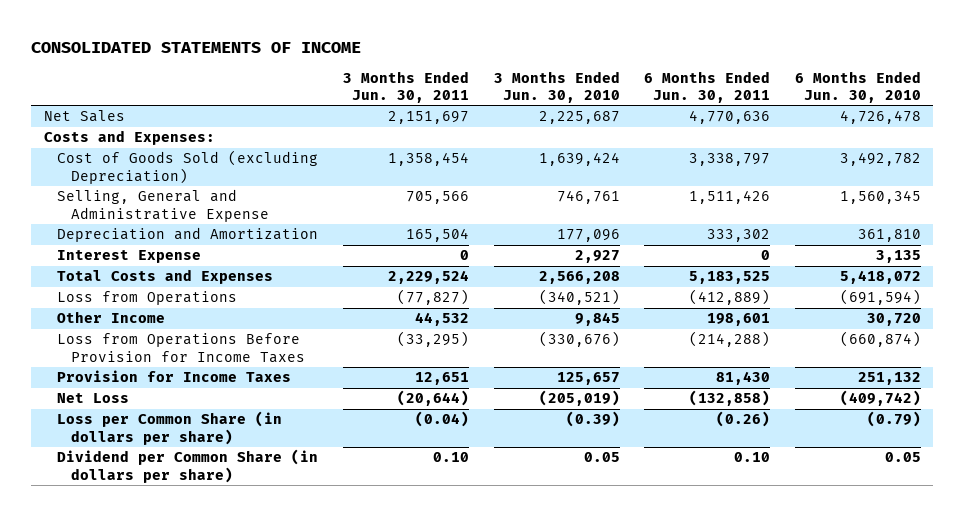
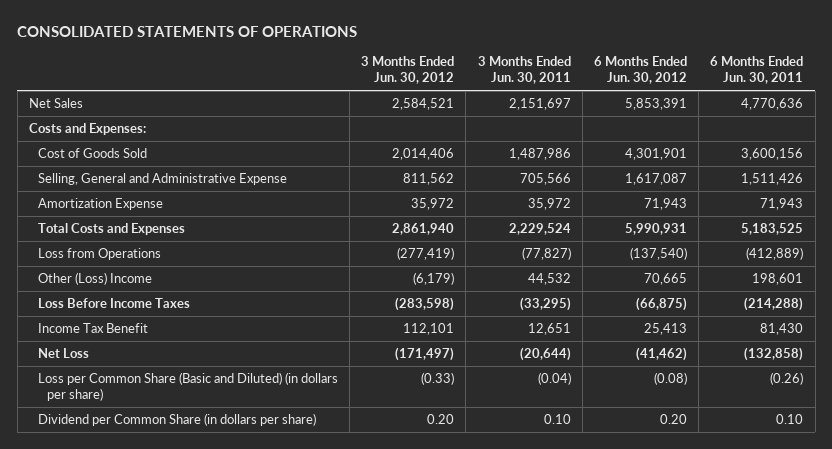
- CONSOLIDATED STATEMENTS OF INCOME
+ CONSOLIDATED STATEMENTS OF OPERATIONS
- | 3 Months Ended Jun. 30, 2011 | 3 Months Ended Jun. 30, 2010 | 6 Months Ended Jun. 30, 2011 | 6 Months Ended Jun. 30, 2010
+ | 3 Months Ended Jun. 30, 2012 | 3 Months Ended Jun. 30, 2011 | 6 Months Ended Jun. 30, 2012 | 6 Months Ended Jun. 30, 2011
- Cost of Goods Sold (excluding Depreciation) | 1,358,454 | 1,639,424 | 3,338,797 | 3,492,782
+ Cost of Goods Sold | 2,014,406 | 1,487,986 | 4,301,901 | 3,600,156
- Depreciation and Amortization | 165,504 | 177,096 | 333,302 | 361,810
- Interest Expense | 0 | 2,927 | 0 | 3,135
+ Amortization Expense | 35,972 | 35,972 | 71,943 | 71,943
- Other Income | 44,532 | 9,845 | 198,601 | 30,720
- Loss from Operations Before Provision for Income Taxes | (33,295) | (330,676) | (214,288) | (660,874)
- Provision for Income Taxes | 12,651 | 125,657 | 81,430 | 251,132
+ Other (Loss) Income | (6,179) | 44,532 | 70,665 | 198,601
+ Loss Before Income Taxes | (283,598) | (33,295) | (66,875) | (214,288)
+ Income Tax Benefit | 112,101 | 12,651 | 25,413 | 81,430
- Loss per Common Share (in dollars per share) | (0.04) | (0.39) | (0.26) | (0.79)
+ Loss per Common Share (Basic and Diluted) (in dollars per share) | (0.33) | (0.04) | (0.08) | (0.26)

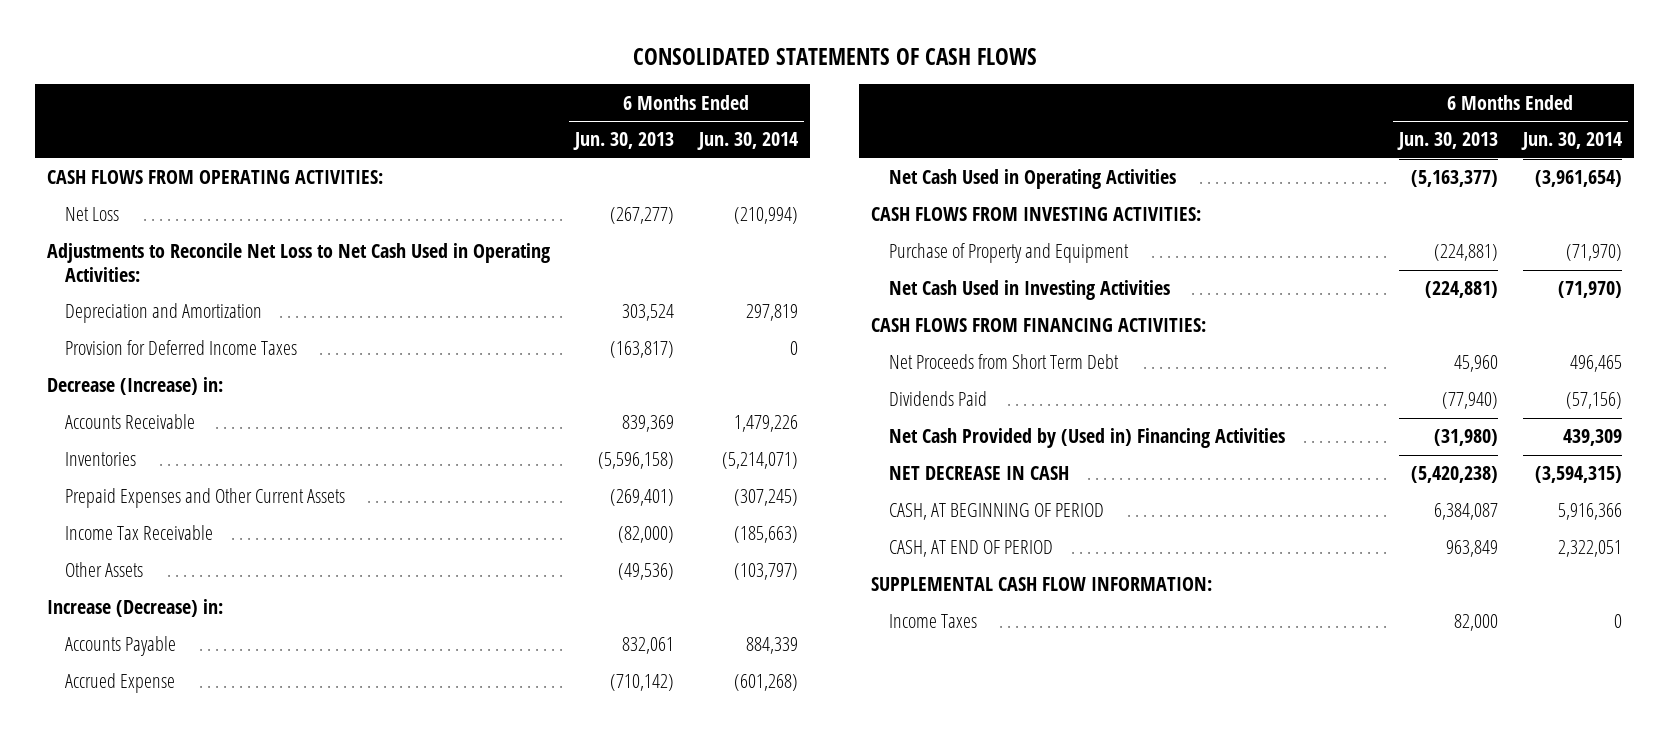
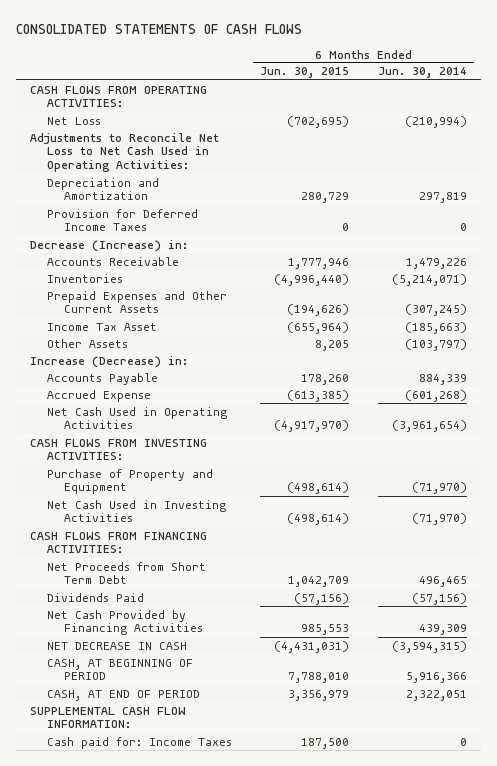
- | 6 Months Ended Jun. 30, 2013 | 6 Months Ended Jun. 30, 2014
+ | 6 Months Ended Jun. 30, 2015 | 6 Months Ended Jun. 30, 2014
- Income Tax Receivable | (82,000) | (185,663)
+ Income Tax Asset | (655,964) | (185,663)
- Net Cash Provided by (Used in) Financing Activities | (31,980) | 439,309
+ Net Cash Provided by Financing Activities | 985,553 | 439,309
- Income Taxes | 82,000 | 0
+ Cash paid for: Income Taxes | 187,500 | 0

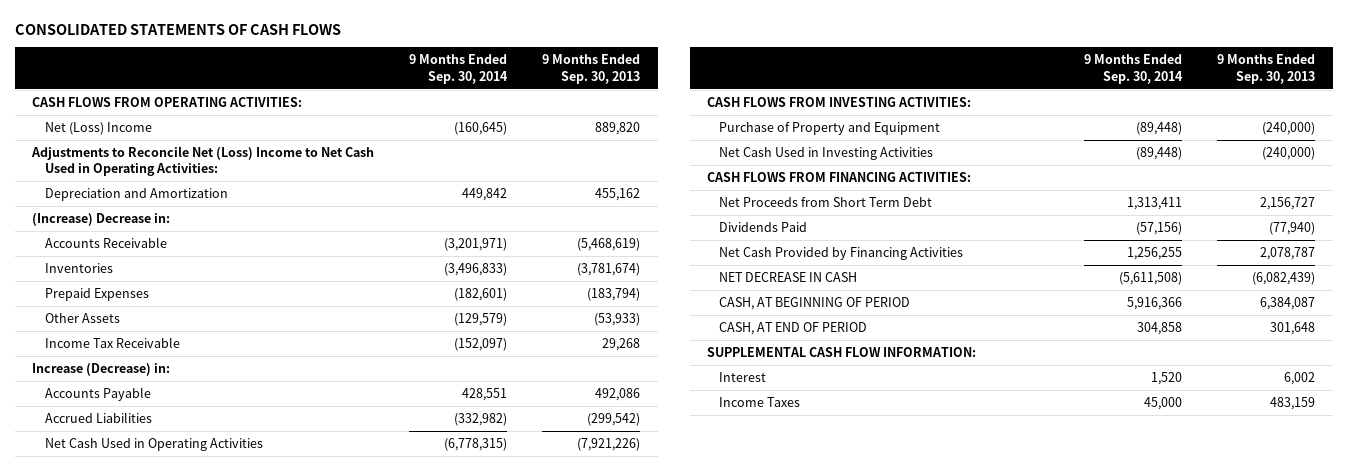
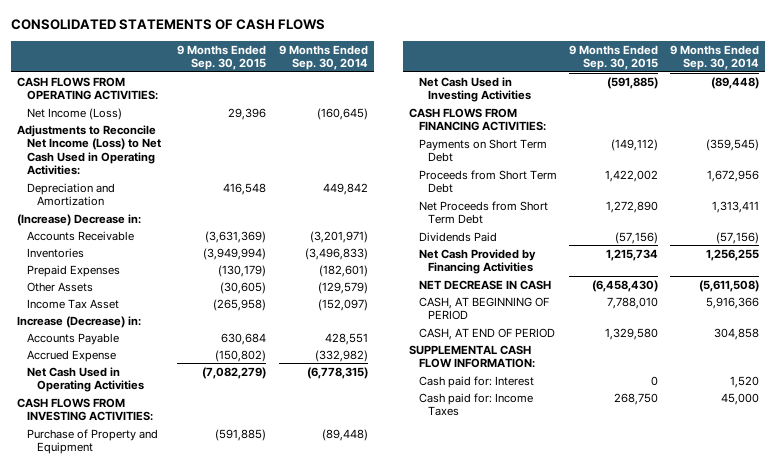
- | 9 Months Ended Sep. 30, 2014 | 9 Months Ended Sep. 30, 2013
+ | 9 Months Ended Sep. 30, 2015 | 9 Months Ended Sep. 30, 2014
- Net (Loss) Income | (160,645) | 889,820
- Adjustments to Reconcile Net (Loss) Income to Net Cash Used in Operating Activities:
+ Net Income (Loss) | 29,396 | (160,645)
+ Adjustments to Reconcile Net Income (Loss) to Net Cash Used in Operating Activities:
- Income Tax Receivable | (152,097) | 29,268
+ Income Tax Asset | (265,958) | (152,097)
- Accrued Liabilities | (332,982) | (299,542)
+ Accrued Expense | (150,802) | (332,982)
+ Payments on Short Term Debt | (149,112) | (359,545)
+ Proceeds from Short Term Debt | 1,422,002 | 1,672,956
- Interest | 1,520 | 6,002
- Income Taxes | 45,000 | 483,159
+ Cash paid for: Interest | 0 | 1,520
+ Cash paid for: Income Taxes | 268,750 | 45,000

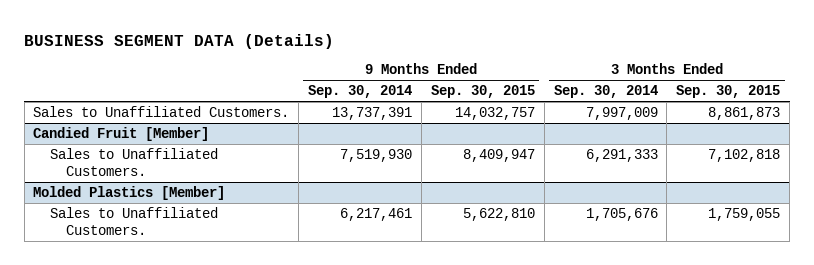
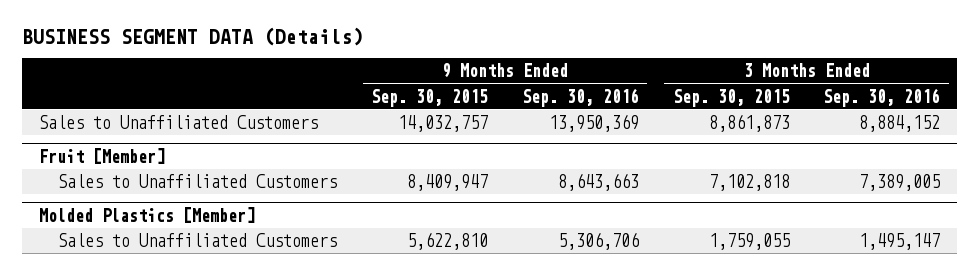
- | 9 Months Ended Sep. 30, 2014 | 9 Months Ended Sep. 30, 2015 | 3 Months Ended Sep. 30, 2014 | 3 Months Ended Sep. 30, 2015
+ | 9 Months Ended Sep. 30, 2015 | 9 Months Ended Sep. 30, 2016 | 3 Months Ended Sep. 30, 2015 | 3 Months Ended Sep. 30, 2016
- Sales to Unaffiliated Customers. | 13,737,391 | 14,032,757 | 7,997,009 | 8,861,873
- Candied Fruit [Member]
- Sales to Unaffiliated Customers. | 7,519,930 | 8,409,947 | 6,291,333 | 7,102,818
+ Sales to Unaffiliated Customers | 14,032,757 | 13,950,369 | 8,861,873 | 8,884,152
+ Fruit [Member]
+ Sales to Unaffiliated Customers | 8,409,947 | 8,643,663 | 7,102,818 | 7,389,005
@ Molded Plastics [Member]
- Sales to Unaffiliated Customers. | 6,217,461 | 5,622,810 | 1,705,676 | 1,759,055
+ Sales to Unaffiliated Customers | 5,622,810 | 5,306,706 | 1,759,055 | 1,495,147

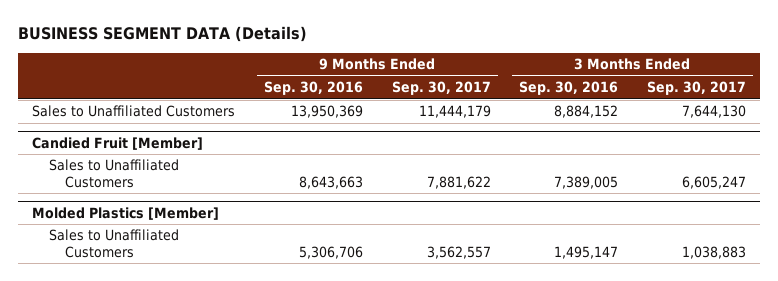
- | 9 Months Ended Sep. 30, 2015 | 9 Months Ended Sep. 30, 2016 | 3 Months Ended Sep. 30, 2015 | 3 Months Ended Sep. 30, 2016
+ | 9 Months Ended Sep. 30, 2016 | 9 Months Ended Sep. 30, 2017 | 3 Months Ended Sep. 30, 2016 | 3 Months Ended Sep. 30, 2017
- Fruit [Member]
+ Candied Fruit [Member]

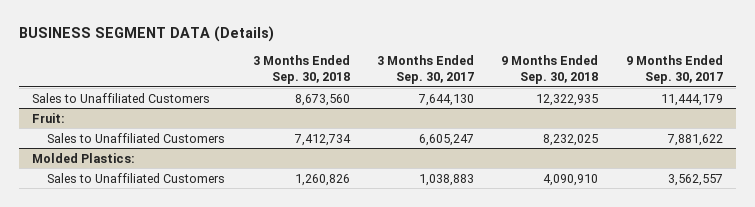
- | 9 Months Ended Sep. 30, 2016 | 9 Months Ended Sep. 30, 2017 | 3 Months Ended Sep. 30, 2016 | 3 Months Ended Sep. 30, 2017
+ | 3 Months Ended Sep. 30, 2018 | 3 Months Ended Sep. 30, 2017 | 9 Months Ended Sep. 30, 2018 | 9 Months Ended Sep. 30, 2017
- Candied Fruit [Member]
+ Fruit:
- Molded Plastics [Member]
+ Molded Plastics:

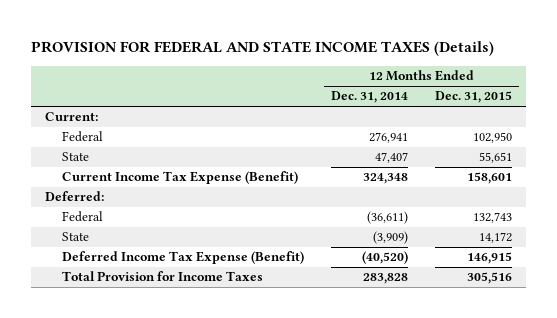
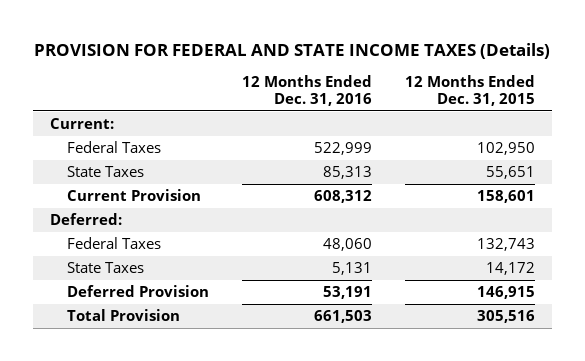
- | 12 Months Ended Dec. 31, 2014 | 12 Months Ended Dec. 31, 2015
+ | 12 Months Ended Dec. 31, 2016 | 12 Months Ended Dec. 31, 2015
- Federal | 276,941 | 102,950
- State | 47,407 | 55,651
- Current Income Tax Expense (Benefit) | 324,348 | 158,601
+ Federal Taxes | 522,999 | 102,950
+ State Taxes | 85,313 | 55,651
+ Current Provision | 608,312 | 158,601
- Federal | (36,611) | 132,743
- State | (3,909) | 14,172
- Deferred Income Tax Expense (Benefit) | (40,520) | 146,915
- Total Provision for Income Taxes | 283,828 | 305,516
+ Federal Taxes | 48,060 | 132,743
+ State Taxes | 5,131 | 14,172
+ Deferred Provision | 53,191 | 146,915
+ Total Provision | 661,503 | 305,516

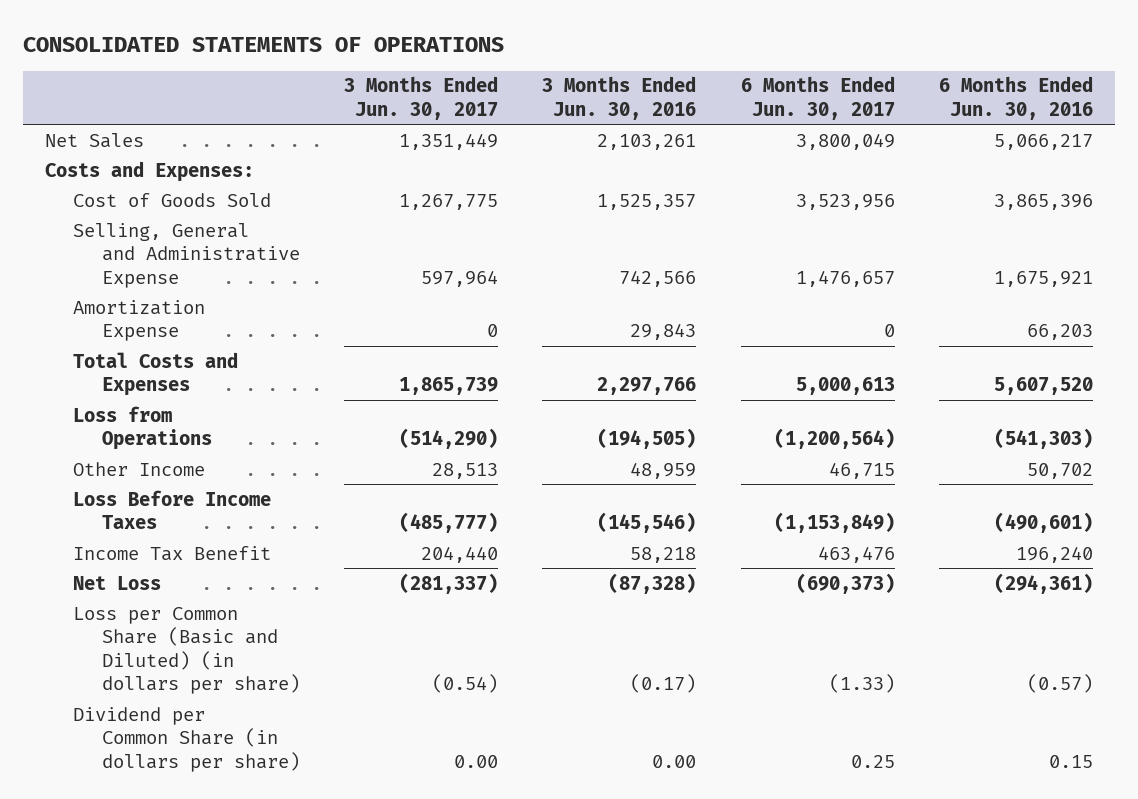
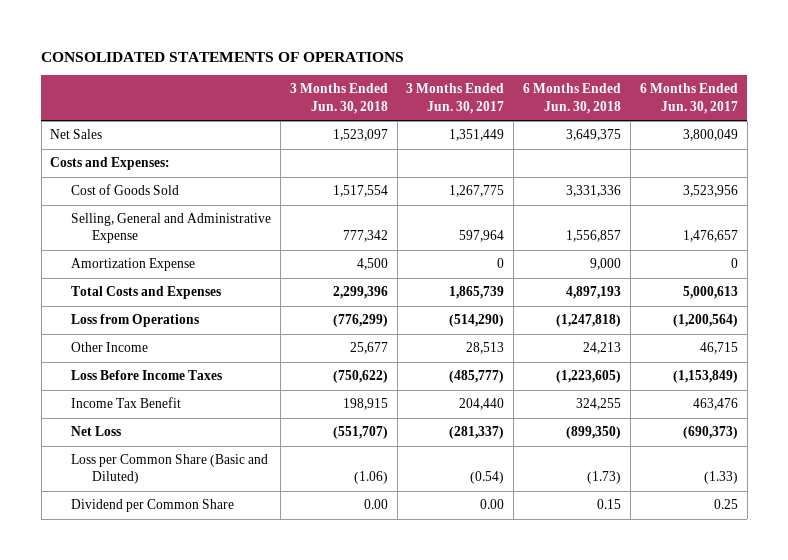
- | 3 Months Ended Jun. 30, 2017 | 3 Months Ended Jun. 30, 2016 | 6 Months Ended Jun. 30, 2017 | 6 Months Ended Jun. 30, 2016
+ | 3 Months Ended Jun. 30, 2018 | 3 Months Ended Jun. 30, 2017 | 6 Months Ended Jun. 30, 2018 | 6 Months Ended Jun. 30, 2017
- Loss per Common Share (Basic and Diluted) (in dollars per share) | (0.54) | (0.17) | (1.33) | (0.57)
- Dividend per Common Share (in dollars per share) | 0.00 | 0.00 | 0.25 | 0.15
+ Loss per Common Share (Basic and Diluted) | (1.06) | (0.54) | (1.73) | (1.33)
+ Dividend per Common Share | 0.00 | 0.00 | 0.15 | 0.25

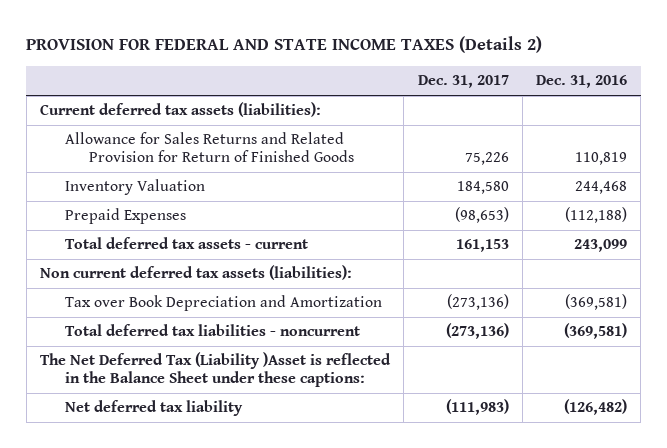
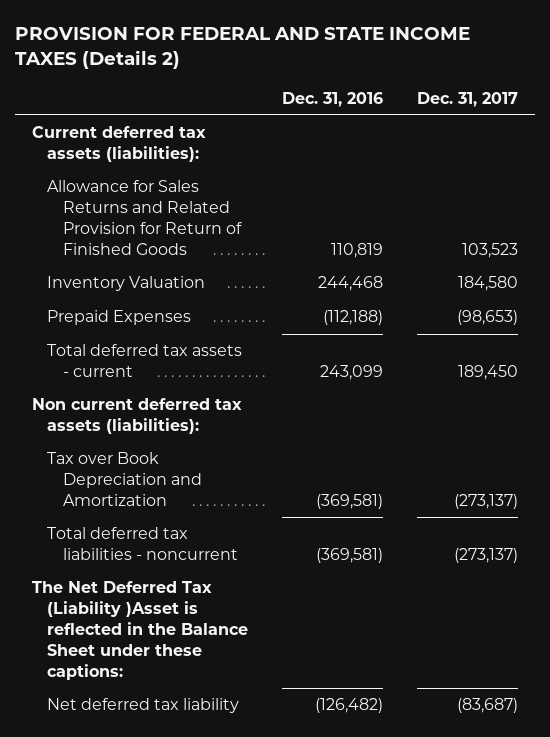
- | Dec. 31, 2017 | Dec. 31, 2016
+ | Dec. 31, 2016 | Dec. 31, 2017
- Allowance for Sales Returns and Related Provision for Return of Finished Goods | 75,226 | 110,819
+ Allowance for Sales Returns and Related Provision for Return of Finished Goods | 110,819 | 103,523
- Total deferred tax assets - current | 161,153 | 243,099
+ Total deferred tax assets - current | 243,099 | 189,450
- Tax over Book Depreciation and Amortization | (273,136) | (369,581)
- Total deferred tax liabilities - noncurrent | (273,136) | (369,581)
+ Tax over Book Depreciation and Amortization | (369,581) | (273,137)
+ Total deferred tax liabilities - noncurrent | (369,581) | (273,137)
- Net deferred tax liability | (111,983) | (126,482)
+ Net deferred tax liability | (126,482) | (83,687)

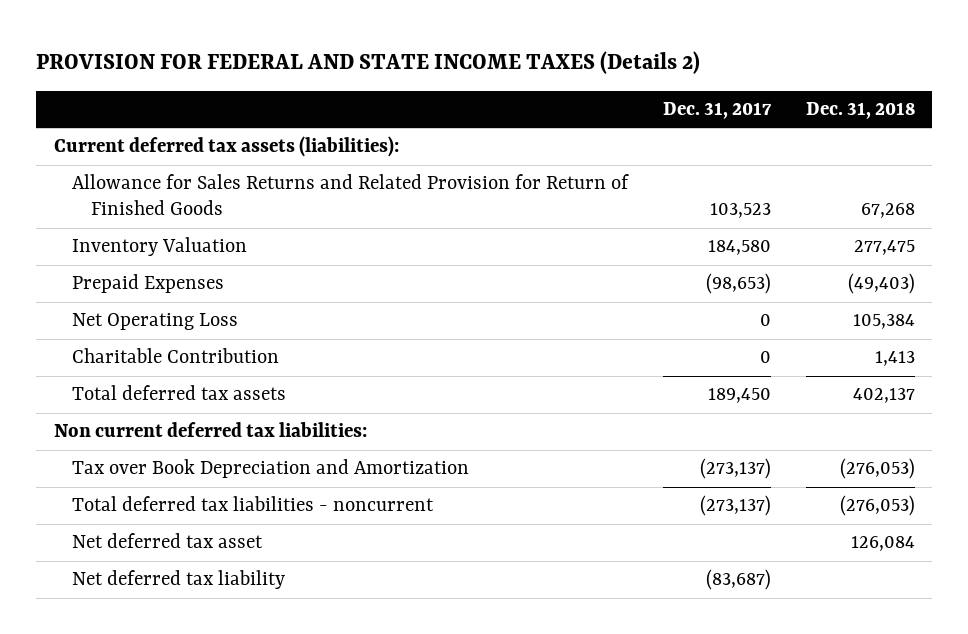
- | Dec. 31, 2016 | Dec. 31, 2017
+ | Dec. 31, 2017 | Dec. 31, 2018
- Total deferred tax assets - current | 243,099 | 189,450
- Non current deferred tax assets (liabilities):
+ Net Operating Loss | 0 | 105,384
+ Charitable Contribution | 0 | 1,413
+ Total deferred tax assets | 189,450 | 402,137
+ Non current deferred tax liabilities:
- The Net Deferred Tax (Liability )Asset is reflected in the Balance Sheet under these captions:
+ Net deferred tax asset | | 126,084

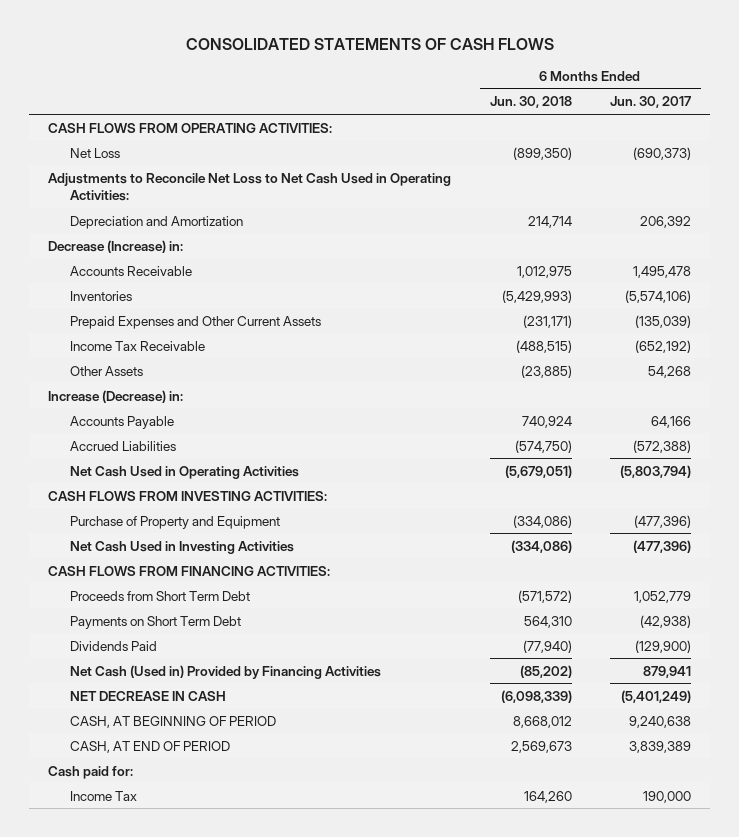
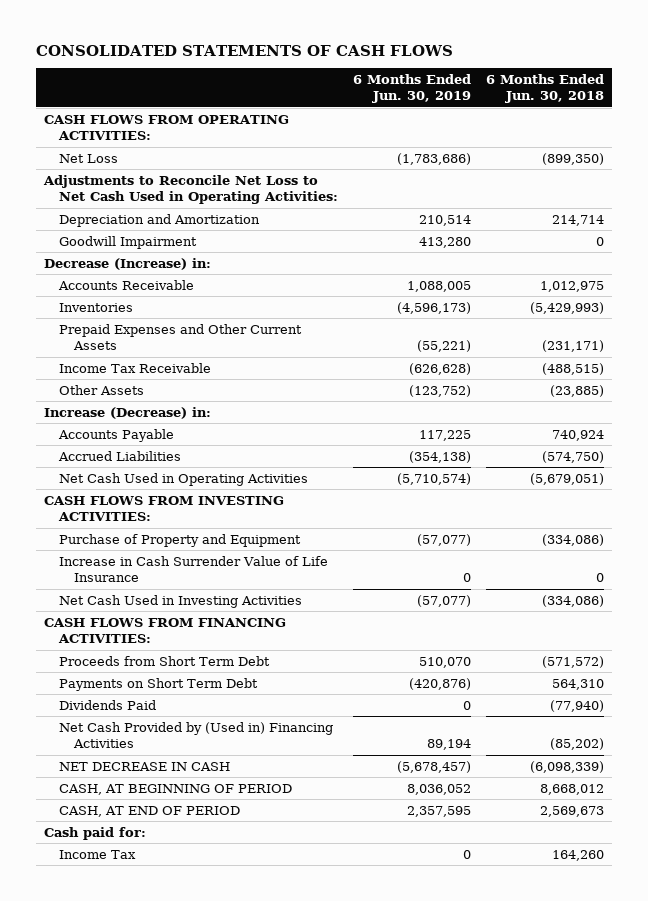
- | 6 Months Ended Jun. 30, 2018 | 6 Months Ended Jun. 30, 2017
+ | 6 Months Ended Jun. 30, 2019 | 6 Months Ended Jun. 30, 2018
+ Goodwill Impairment | 413,280 | 0
+ Increase in Cash Surrender Value of Life Insurance | 0 | 0
- Net Cash (Used in) Provided by Financing Activities | (85,202) | 879,941
+ Net Cash Provided by (Used in) Financing Activities | 89,194 | (85,202)

